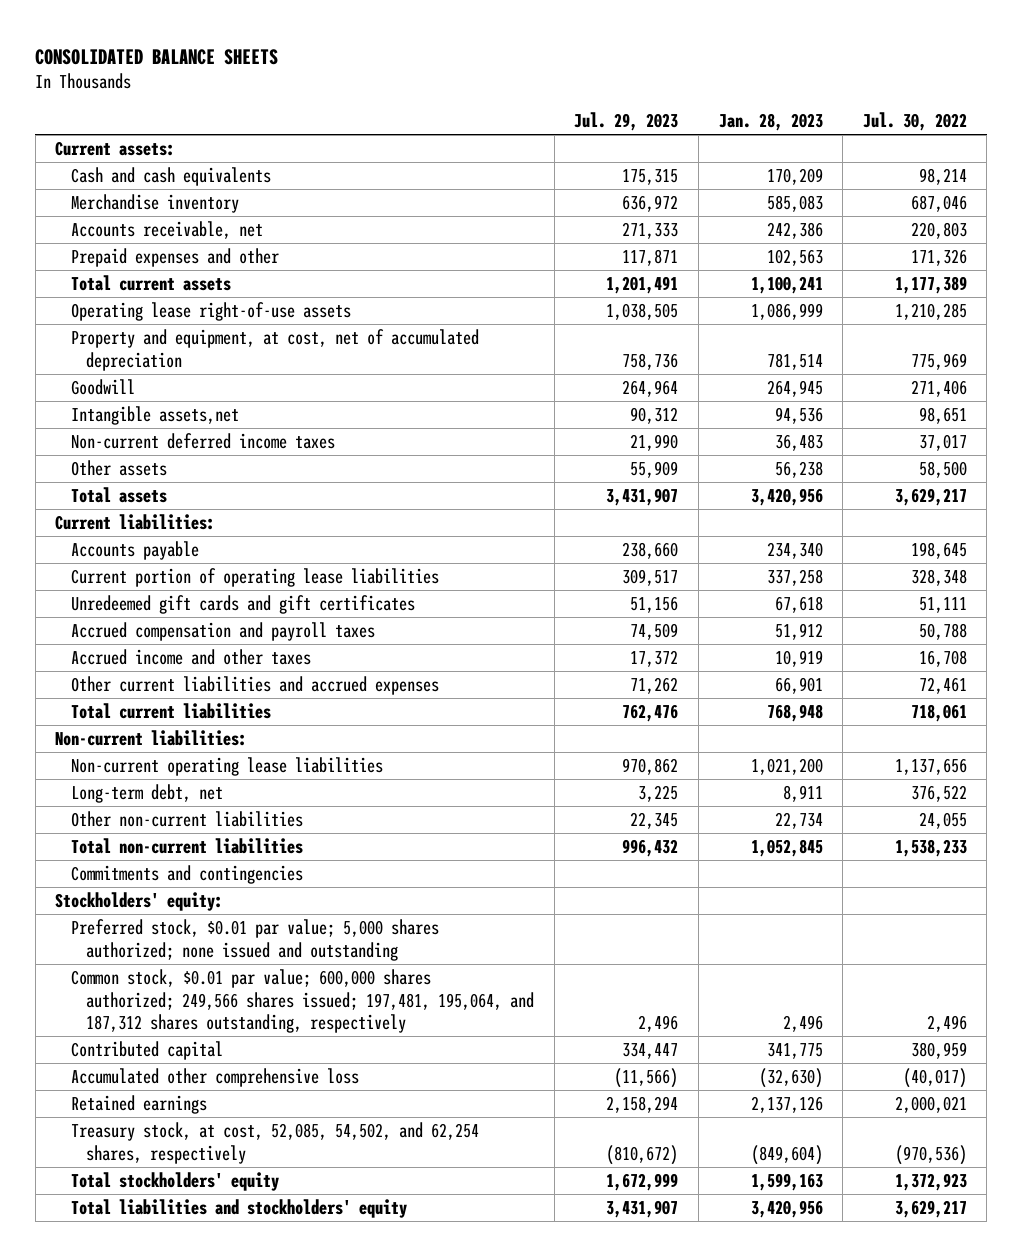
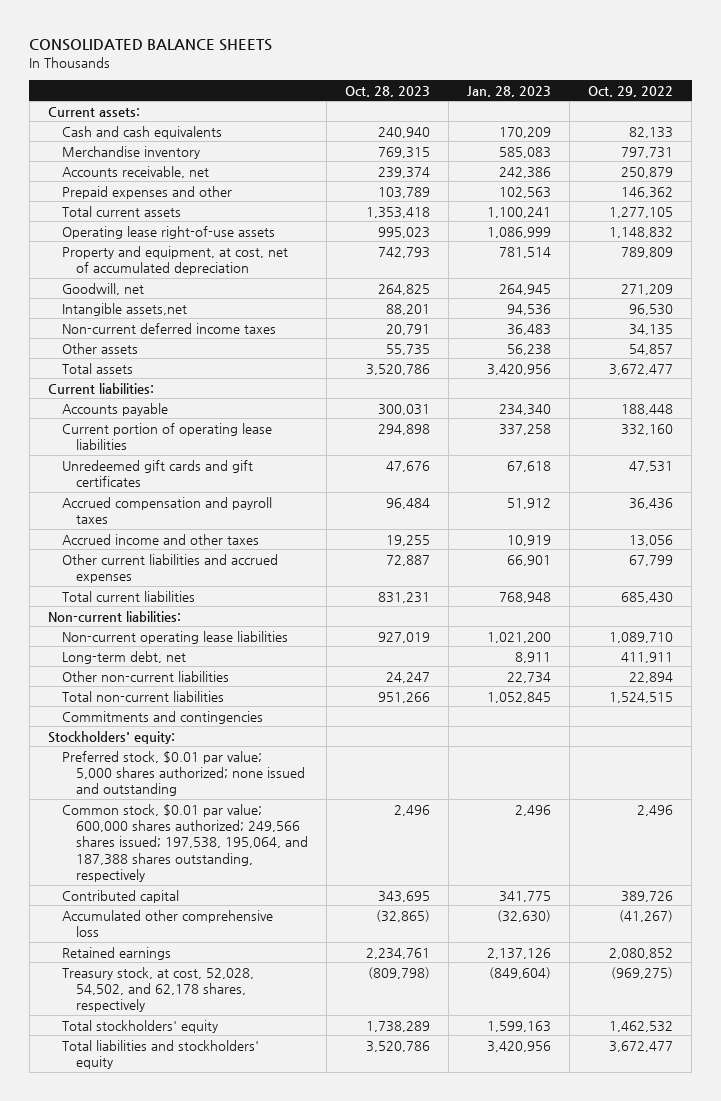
- | Jul. 29, 2023 | Jan. 28, 2023 | Jul. 30, 2022
+ | Oct. 28, 2023 | Jan. 28, 2023 | Oct. 29, 2022
- Goodwill | 264,964 | 264,945 | 271,406
+ Goodwill, net | 264,825 | 264,945 | 271,209
- Common stock, $0.01 par value; 600,000 shares authorized; 249,566 shares issued; 197,481, 195,064, and 187,312 shares outstanding, respectively | 2,496 | 2,496 | 2,496
+ Common stock, $0.01 par value; 600,000 shares authorized; 249,566 shares issued; 197,538, 195,064, and 187,388 shares outstanding, respectively | 2,496 | 2,496 | 2,496
- Treasury stock, at cost, 52,085, 54,502, and 62,254 shares, respectively | (810,672) | (849,604) | (970,536)
+ Treasury stock, at cost, 52,028, 54,502, and 62,178 shares, respectively | (809,798) | (849,604) | (969,275)

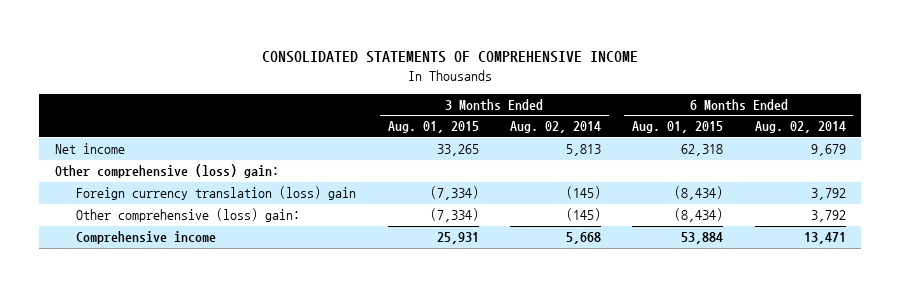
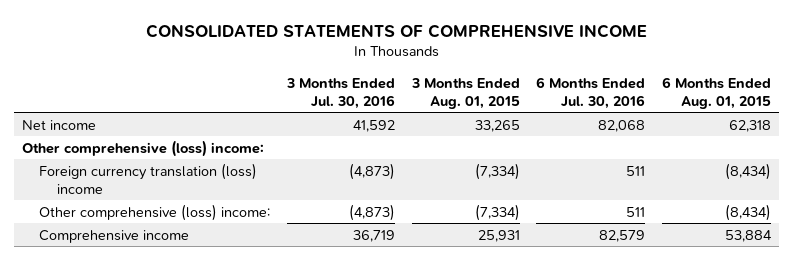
- | 3 Months Ended Aug. 01, 2015 | 3 Months Ended Aug. 02, 2014 | 6 Months Ended Aug. 01, 2015 | 6 Months Ended Aug. 02, 2014
+ | 3 Months Ended Jul. 30, 2016 | 3 Months Ended Aug. 01, 2015 | 6 Months Ended Jul. 30, 2016 | 6 Months Ended Aug. 01, 2015
- Other comprehensive (loss) gain:
- Foreign currency translation (loss) gain | (7,334) | (145) | (8,434) | 3,792
- Other comprehensive (loss) gain: | (7,334) | (145) | (8,434) | 3,792
+ Other comprehensive (loss) income:
+ Foreign currency translation (loss) income | (4,873) | (7,334) | 511 | (8,434)
+ Other comprehensive (loss) income: | (4,873) | (7,334) | 511 | (8,434)

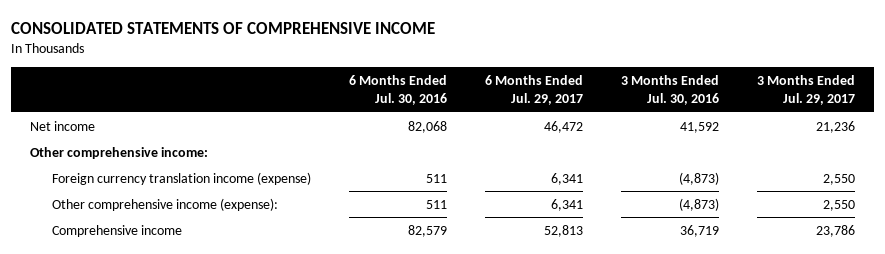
- | 3 Months Ended Jul. 30, 2016 | 3 Months Ended Aug. 01, 2015 | 6 Months Ended Jul. 30, 2016 | 6 Months Ended Aug. 01, 2015
+ | 6 Months Ended Jul. 30, 2016 | 6 Months Ended Jul. 29, 2017 | 3 Months Ended Jul. 30, 2016 | 3 Months Ended Jul. 29, 2017
- Other comprehensive (loss) income:
- Foreign currency translation (loss) income | (4,873) | (7,334) | 511 | (8,434)
- Other comprehensive (loss) income: | (4,873) | (7,334) | 511 | (8,434)
+ Other comprehensive income:
+ Foreign currency translation income (expense) | 511 | 6,341 | (4,873) | 2,550
+ Other comprehensive income (expense): | 511 | 6,341 | (4,873) | 2,550

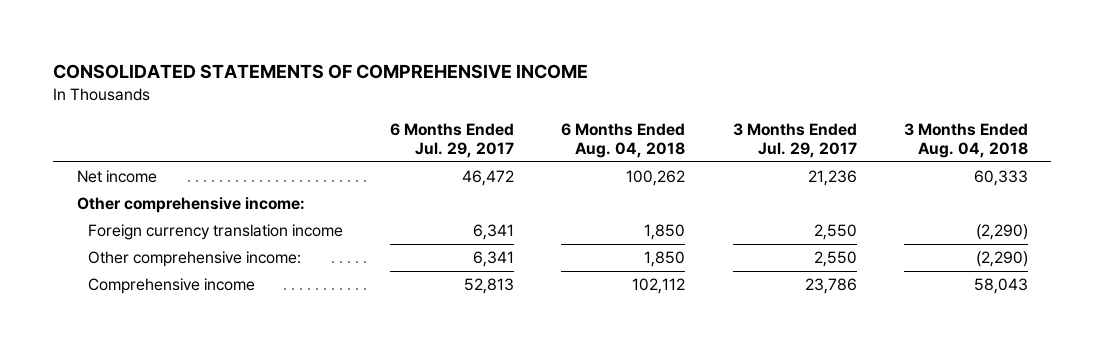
- | 6 Months Ended Jul. 30, 2016 | 6 Months Ended Jul. 29, 2017 | 3 Months Ended Jul. 30, 2016 | 3 Months Ended Jul. 29, 2017
+ | 6 Months Ended Jul. 29, 2017 | 6 Months Ended Aug. 04, 2018 | 3 Months Ended Jul. 29, 2017 | 3 Months Ended Aug. 04, 2018
- Foreign currency translation income (expense) | 511 | 6,341 | (4,873) | 2,550
- Other comprehensive income (expense): | 511 | 6,341 | (4,873) | 2,550
+ Foreign currency translation income | 6,341 | 1,850 | 2,550 | (2,290)
+ Other comprehensive income: | 6,341 | 1,850 | 2,550 | (2,290)

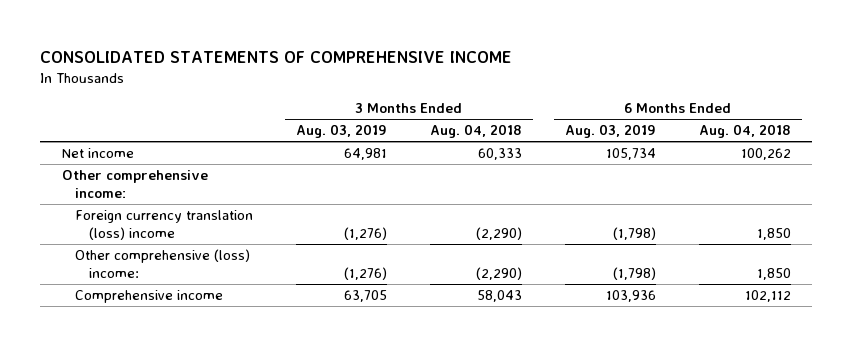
- | 6 Months Ended Jul. 29, 2017 | 6 Months Ended Aug. 04, 2018 | 3 Months Ended Jul. 29, 2017 | 3 Months Ended Aug. 04, 2018
+ | 3 Months Ended Aug. 03, 2019 | 3 Months Ended Aug. 04, 2018 | 6 Months Ended Aug. 03, 2019 | 6 Months Ended Aug. 04, 2018
- Foreign currency translation income | 6,341 | 1,850 | 2,550 | (2,290)
- Other comprehensive income: | 6,341 | 1,850 | 2,550 | (2,290)
+ Foreign currency translation (loss) income | (1,276) | (2,290) | (1,798) | 1,850
+ Other comprehensive (loss) income: | (1,276) | (2,290) | (1,798) | 1,850

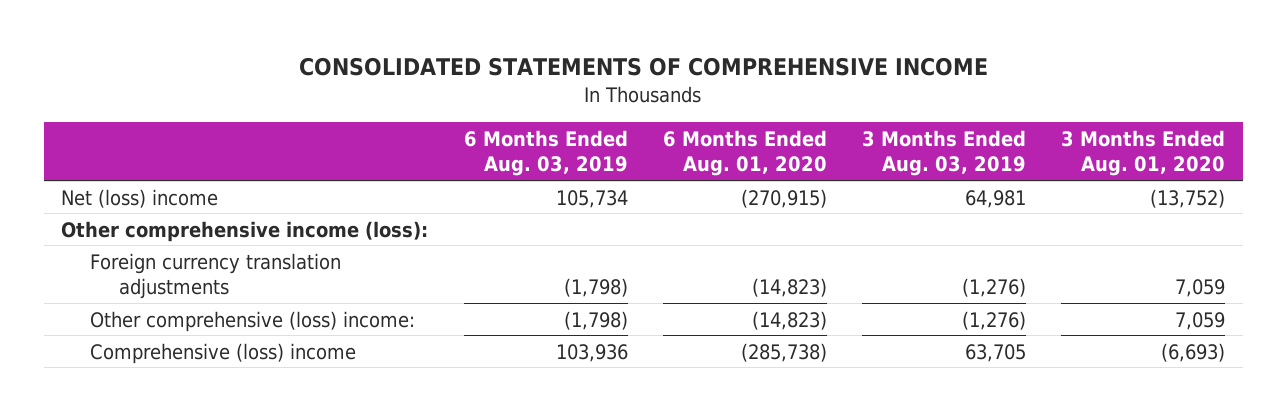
- | 3 Months Ended Aug. 03, 2019 | 3 Months Ended Aug. 04, 2018 | 6 Months Ended Aug. 03, 2019 | 6 Months Ended Aug. 04, 2018
+ | 6 Months Ended Aug. 03, 2019 | 6 Months Ended Aug. 01, 2020 | 3 Months Ended Aug. 03, 2019 | 3 Months Ended Aug. 01, 2020
- Net income | 64,981 | 60,333 | 105,734 | 100,262
- Other comprehensive income:
- Foreign currency translation (loss) income | (1,276) | (2,290) | (1,798) | 1,850
+ Net (loss) income | 105,734 | (270,915) | 64,981 | (13,752)
+ Other comprehensive income (loss):
+ Foreign currency translation adjustments | (1,798) | (14,823) | (1,276) | 7,059
- Comprehensive income | 63,705 | 58,043 | 103,936 | 102,112
+ Comprehensive (loss) income | 103,936 | (285,738) | 63,705 | (6,693)

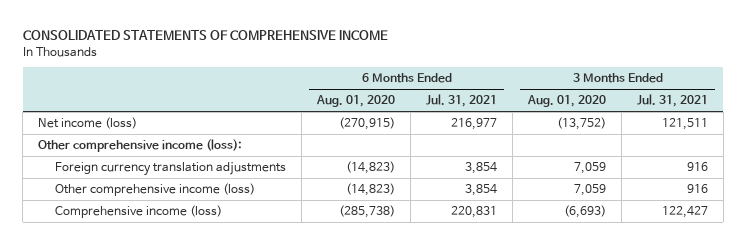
- | 6 Months Ended Aug. 03, 2019 | 6 Months Ended Aug. 01, 2020 | 3 Months Ended Aug. 03, 2019 | 3 Months Ended Aug. 01, 2020
+ | 6 Months Ended Aug. 01, 2020 | 6 Months Ended Jul. 31, 2021 | 3 Months Ended Aug. 01, 2020 | 3 Months Ended Jul. 31, 2021
- Net (loss) income | 105,734 | (270,915) | 64,981 | (13,752)
+ Net income (loss) | (270,915) | 216,977 | (13,752) | 121,511
- Other comprehensive (loss) income: | (1,798) | (14,823) | (1,276) | 7,059
- Comprehensive (loss) income | 103,936 | (285,738) | 63,705 | (6,693)
+ Other comprehensive income (loss) | (14,823) | 3,854 | 7,059 | 916
+ Comprehensive income (loss) | (285,738) | 220,831 | (6,693) | 122,427

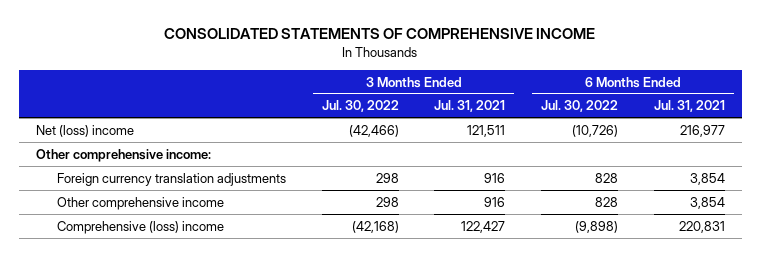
- | 6 Months Ended Aug. 01, 2020 | 6 Months Ended Jul. 31, 2021 | 3 Months Ended Aug. 01, 2020 | 3 Months Ended Jul. 31, 2021
+ | 3 Months Ended Jul. 30, 2022 | 3 Months Ended Jul. 31, 2021 | 6 Months Ended Jul. 30, 2022 | 6 Months Ended Jul. 31, 2021
- Net income (loss) | (270,915) | 216,977 | (13,752) | 121,511
- Other comprehensive income (loss):
+ Net (loss) income | (42,466) | 121,511 | (10,726) | 216,977
+ Other comprehensive income:
- Other comprehensive income (loss) | (14,823) | 3,854 | 7,059 | 916
- Comprehensive income (loss) | (285,738) | 220,831 | (6,693) | 122,427
+ Other comprehensive income | 298 | 916 | 828 | 3,854
+ Comprehensive (loss) income | (42,168) | 122,427 | (9,898) | 220,831

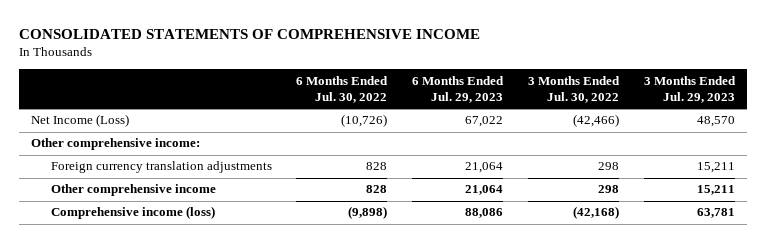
- | 3 Months Ended Jul. 30, 2022 | 3 Months Ended Jul. 31, 2021 | 6 Months Ended Jul. 30, 2022 | 6 Months Ended Jul. 31, 2021
+ | 6 Months Ended Jul. 30, 2022 | 6 Months Ended Jul. 29, 2023 | 3 Months Ended Jul. 30, 2022 | 3 Months Ended Jul. 29, 2023
- Net (loss) income | (42,466) | 121,511 | (10,726) | 216,977
+ Net Income (Loss) | (10,726) | 67,022 | (42,466) | 48,570
- Comprehensive (loss) income | (42,168) | 122,427 | (9,898) | 220,831
+ Comprehensive income (loss) | (9,898) | 88,086 | (42,168) | 63,781

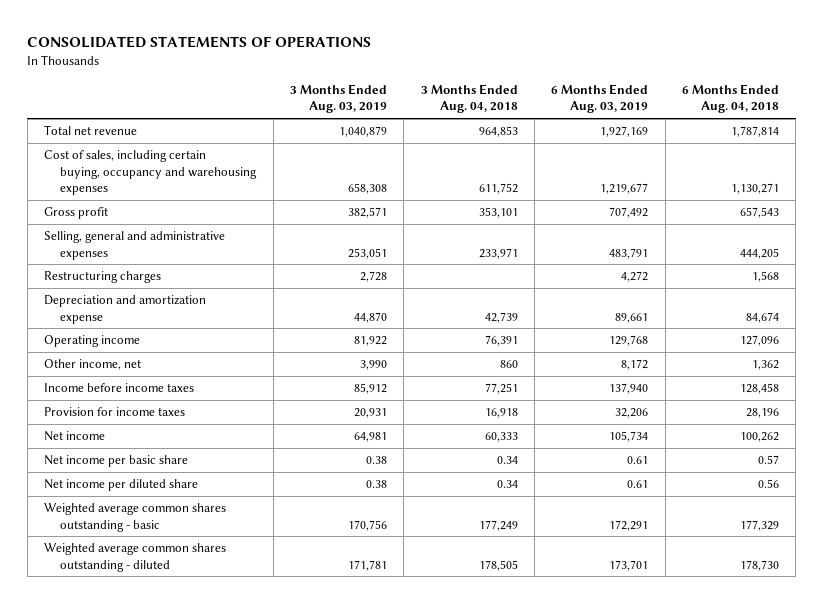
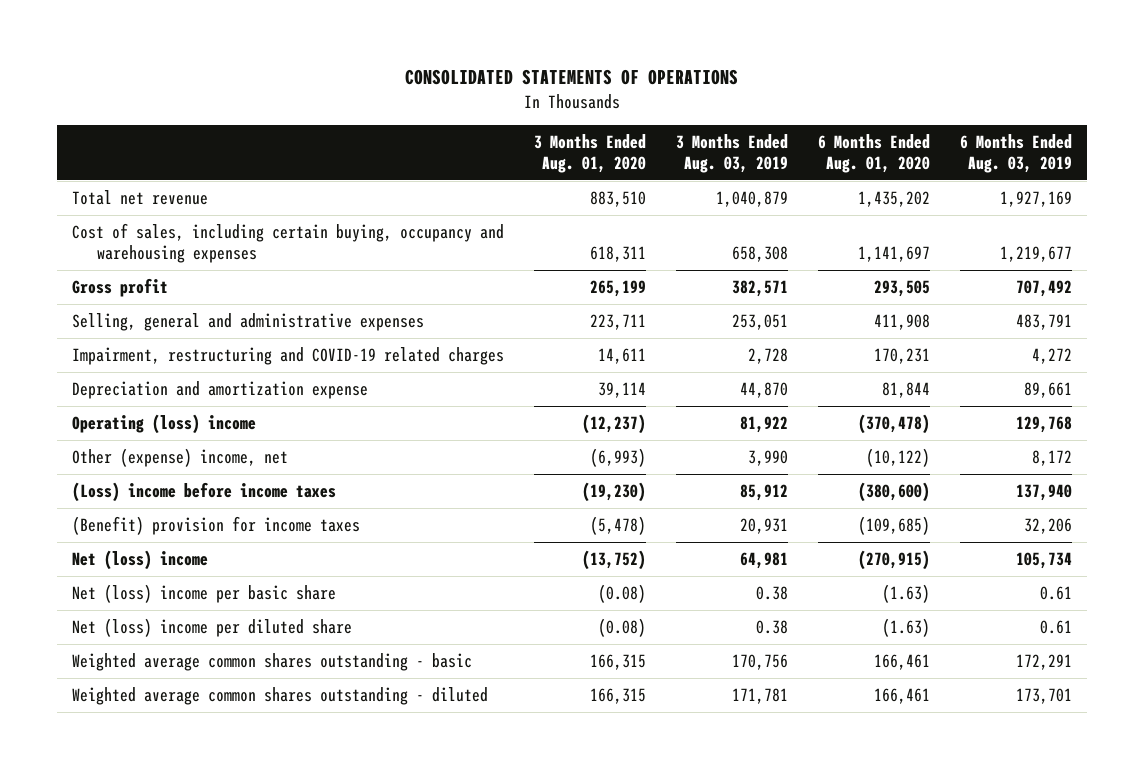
- | 3 Months Ended Aug. 03, 2019 | 3 Months Ended Aug. 04, 2018 | 6 Months Ended Aug. 03, 2019 | 6 Months Ended Aug. 04, 2018
+ | 3 Months Ended Aug. 01, 2020 | 3 Months Ended Aug. 03, 2019 | 6 Months Ended Aug. 01, 2020 | 6 Months Ended Aug. 03, 2019
- Restructuring charges | 2,728 | | 4,272 | 1,568
+ Impairment, restructuring and COVID-19 related charges | 14,611 | 2,728 | 170,231 | 4,272
- Operating income | 81,922 | 76,391 | 129,768 | 127,096
- Other income, net | 3,990 | 860 | 8,172 | 1,362
- Income before income taxes | 85,912 | 77,251 | 137,940 | 128,458
- Provision for income taxes | 20,931 | 16,918 | 32,206 | 28,196
- Net income | 64,981 | 60,333 | 105,734 | 100,262
- Net income per basic share | 0.38 | 0.34 | 0.61 | 0.57
- Net income per diluted share | 0.38 | 0.34 | 0.61 | 0.56
+ Operating (loss) income | (12,237) | 81,922 | (370,478) | 129,768
+ Other (expense) income, net | (6,993) | 3,990 | (10,122) | 8,172
+ (Loss) income before income taxes | (19,230) | 85,912 | (380,600) | 137,940
+ (Benefit) provision for income taxes | (5,478) | 20,931 | (109,685) | 32,206
+ Net (loss) income | (13,752) | 64,981 | (270,915) | 105,734
+ Net (loss) income per basic share | (0.08) | 0.38 | (1.63) | 0.61
+ Net (loss) income per diluted share | (0.08) | 0.38 | (1.63) | 0.61

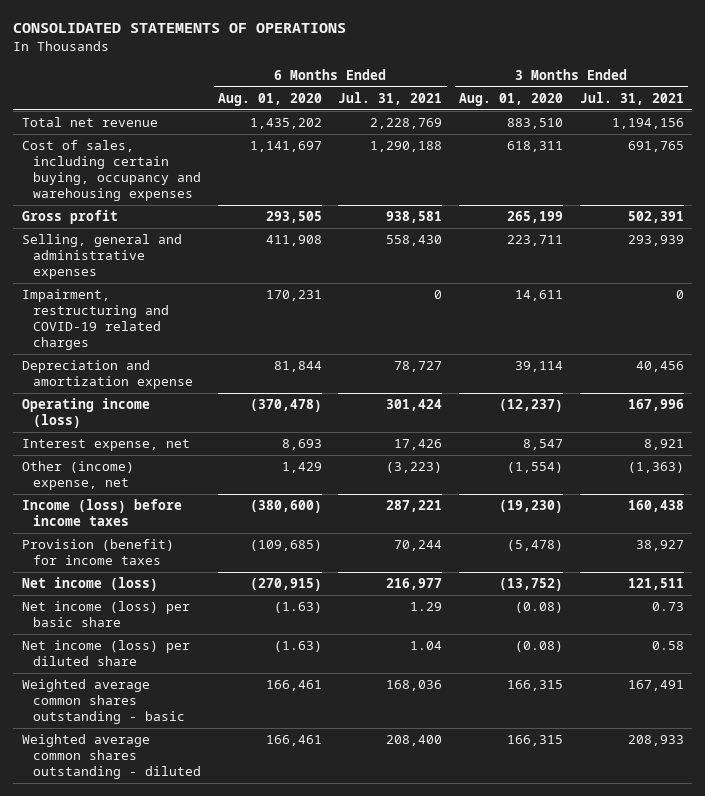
- | 3 Months Ended Aug. 01, 2020 | 3 Months Ended Aug. 03, 2019 | 6 Months Ended Aug. 01, 2020 | 6 Months Ended Aug. 03, 2019
+ | 6 Months Ended Aug. 01, 2020 | 6 Months Ended Jul. 31, 2021 | 3 Months Ended Aug. 01, 2020 | 3 Months Ended Jul. 31, 2021
- Operating (loss) income | (12,237) | 81,922 | (370,478) | 129,768
- Other (expense) income, net | (6,993) | 3,990 | (10,122) | 8,172
- (Loss) income before income taxes | (19,230) | 85,912 | (380,600) | 137,940
- (Benefit) provision for income taxes | (5,478) | 20,931 | (109,685) | 32,206
- Net (loss) income | (13,752) | 64,981 | (270,915) | 105,734
- Net (loss) income per basic share | (0.08) | 0.38 | (1.63) | 0.61
- Net (loss) income per diluted share | (0.08) | 0.38 | (1.63) | 0.61
+ Operating income (loss) | (370,478) | 301,424 | (12,237) | 167,996
+ Interest expense, net | 8,693 | 17,426 | 8,547 | 8,921
+ Other (income) expense, net | 1,429 | (3,223) | (1,554) | (1,363)
+ Income (loss) before income taxes | (380,600) | 287,221 | (19,230) | 160,438
+ Provision (benefit) for income taxes | (109,685) | 70,244 | (5,478) | 38,927
+ Net income (loss) | (270,915) | 216,977 | (13,752) | 121,511
+ Net income (loss) per basic share | (1.63) | 1.29 | (0.08) | 0.73
+ Net income (loss) per diluted share | (1.63) | 1.04 | (0.08) | 0.58

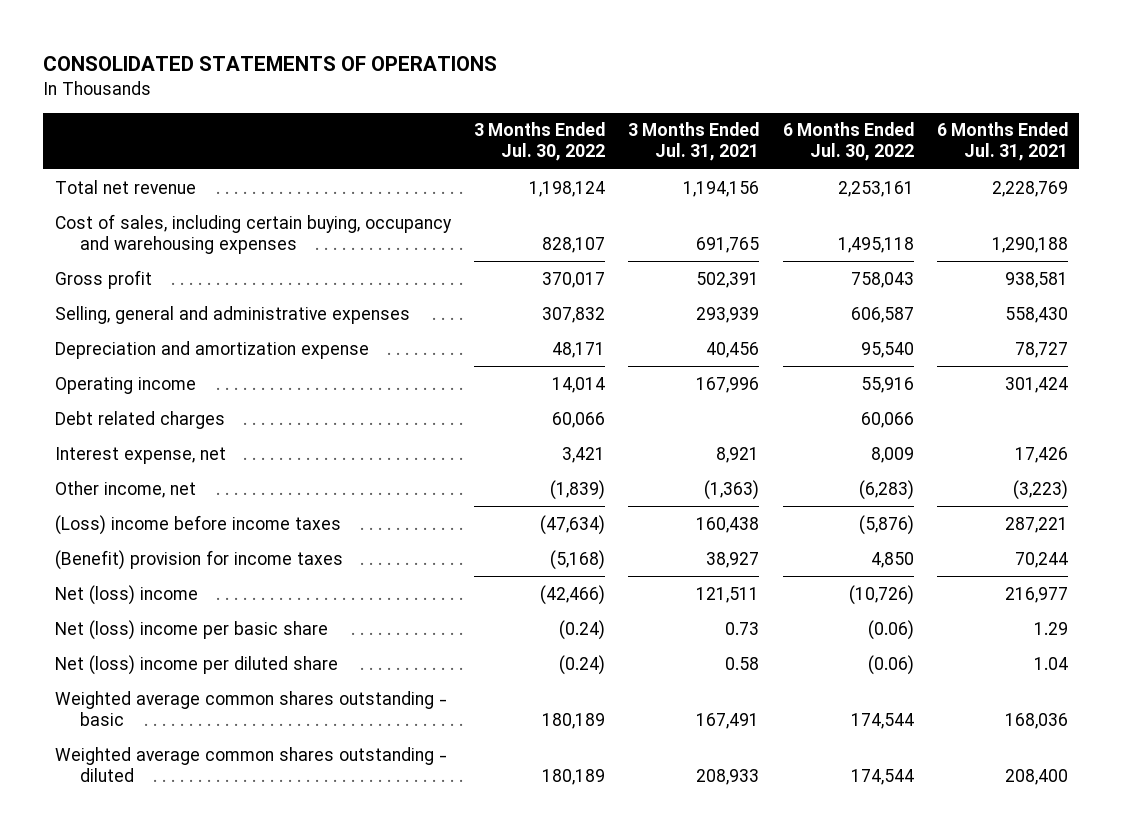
- | 6 Months Ended Aug. 01, 2020 | 6 Months Ended Jul. 31, 2021 | 3 Months Ended Aug. 01, 2020 | 3 Months Ended Jul. 31, 2021
+ | 3 Months Ended Jul. 30, 2022 | 3 Months Ended Jul. 31, 2021 | 6 Months Ended Jul. 30, 2022 | 6 Months Ended Jul. 31, 2021
- Impairment, restructuring and COVID-19 related charges | 170,231 | 0 | 14,611 | 0
- Operating income (loss) | (370,478) | 301,424 | (12,237) | 167,996
+ Operating income | 14,014 | 167,996 | 55,916 | 301,424
+ Debt related charges | 60,066 | | 60,066 |
- Other (income) expense, net | 1,429 | (3,223) | (1,554) | (1,363)
- Income (loss) before income taxes | (380,600) | 287,221 | (19,230) | 160,438
- Provision (benefit) for income taxes | (109,685) | 70,244 | (5,478) | 38,927
- Net income (loss) | (270,915) | 216,977 | (13,752) | 121,511
- Net income (loss) per basic share | (1.63) | 1.29 | (0.08) | 0.73
- Net income (loss) per diluted share | (1.63) | 1.04 | (0.08) | 0.58
+ Other income, net | (1,839) | (1,363) | (6,283) | (3,223)
+ (Loss) income before income taxes | (47,634) | 160,438 | (5,876) | 287,221
+ (Benefit) provision for income taxes | (5,168) | 38,927 | 4,850 | 70,244
+ Net (loss) income | (42,466) | 121,511 | (10,726) | 216,977
+ Net (loss) income per basic share | (0.24) | 0.73 | (0.06) | 1.29
+ Net (loss) income per diluted share | (0.24) | 0.58 | (0.06) | 1.04

